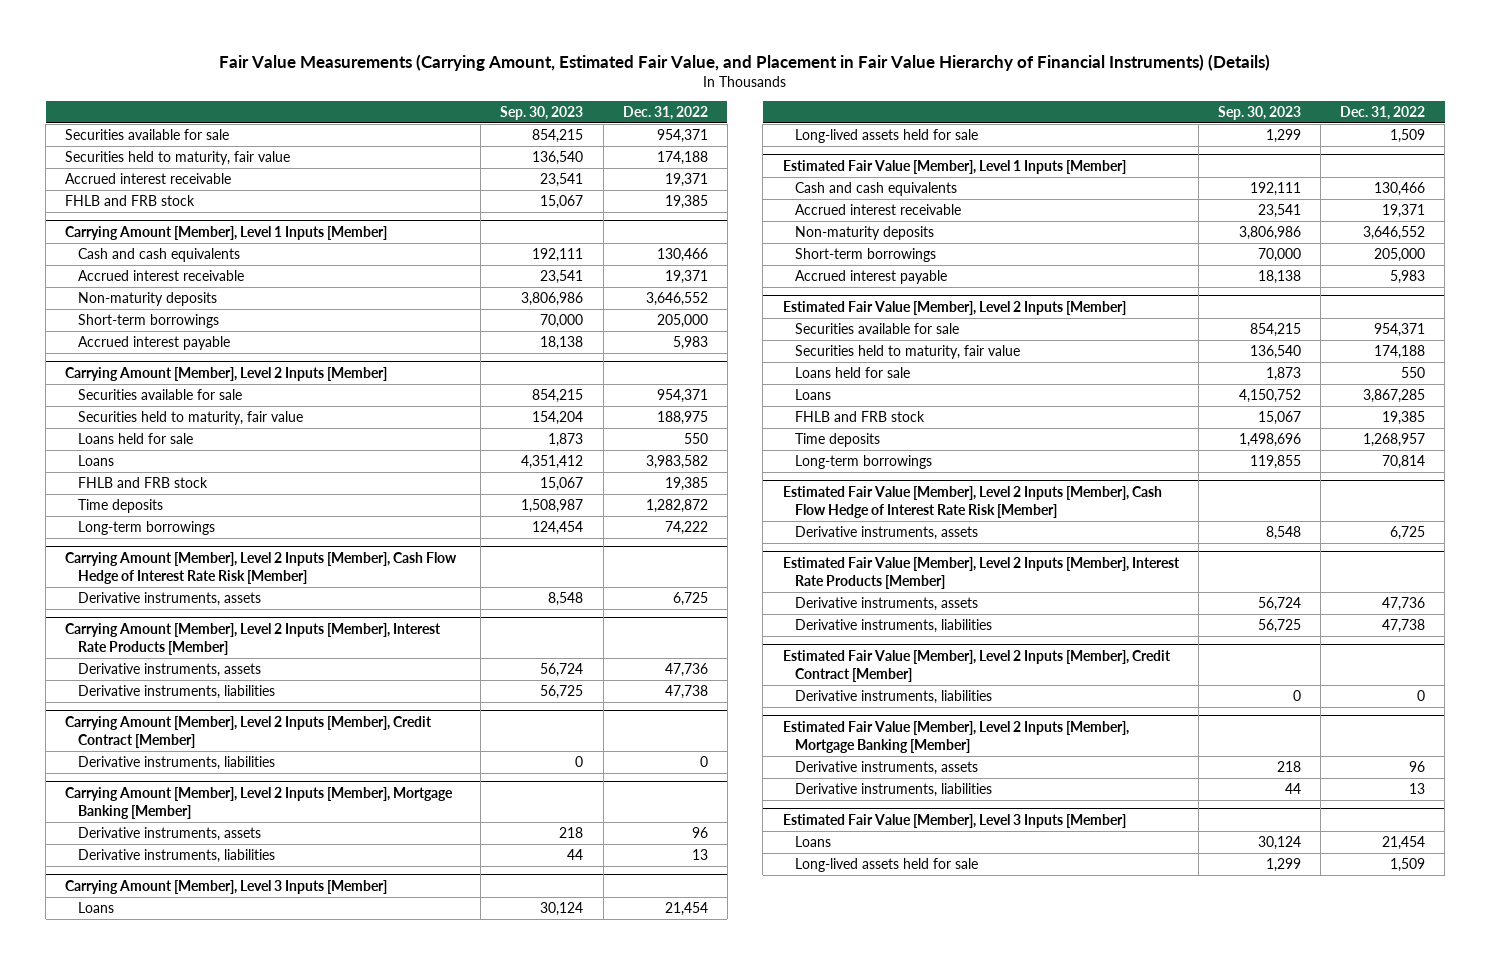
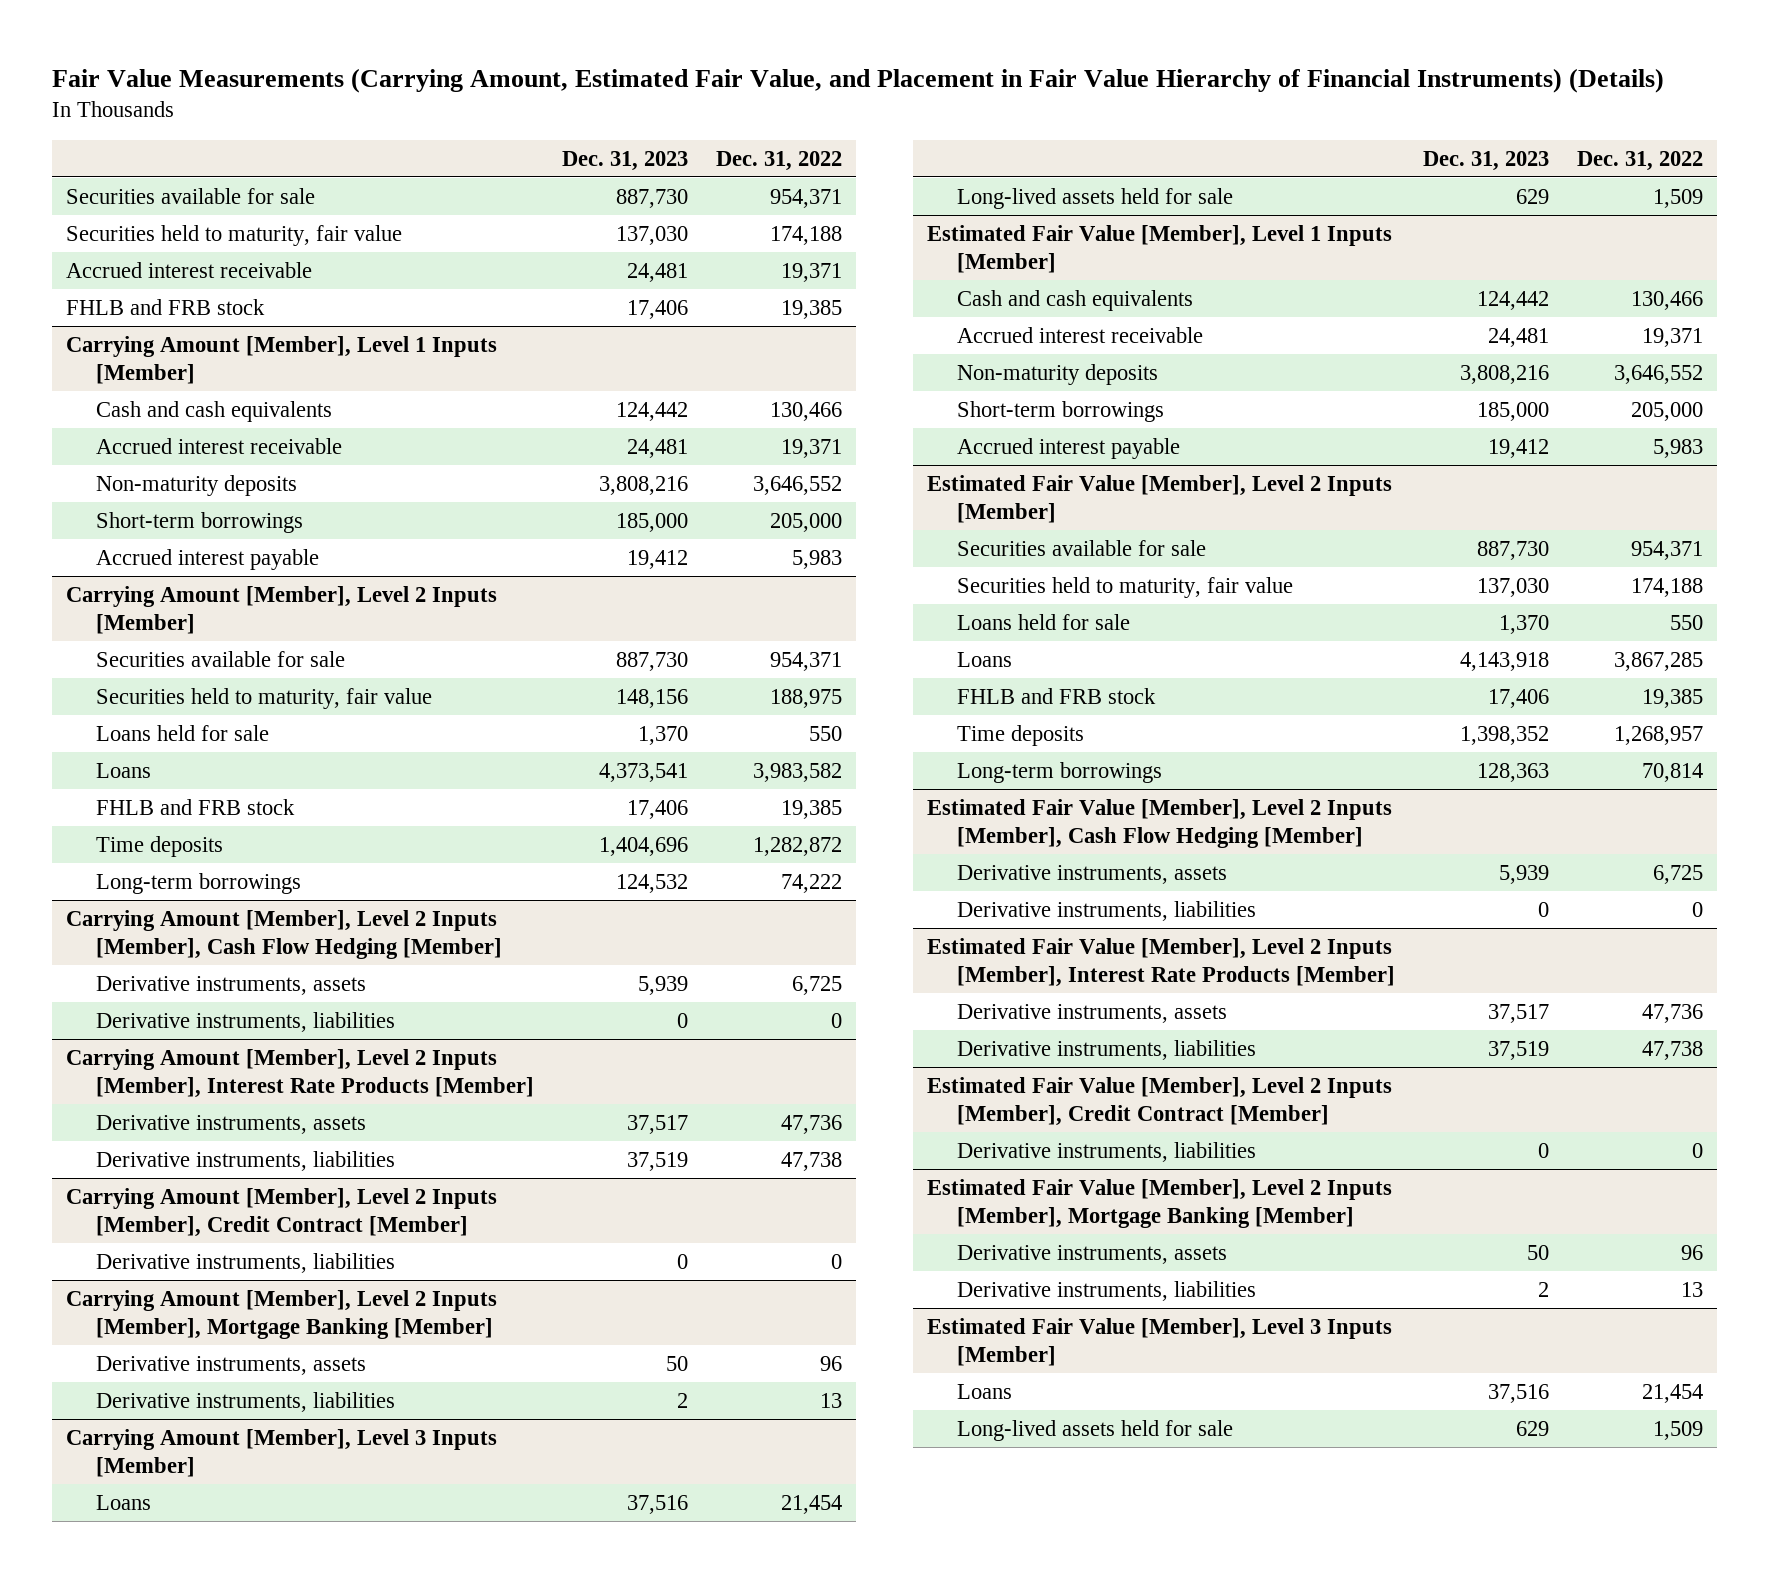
- | Sep. 30, 2023 | Dec. 31, 2022
+ | Dec. 31, 2023 | Dec. 31, 2022
- Carrying Amount [Member], Level 2 Inputs [Member], Cash Flow Hedge of Interest Rate Risk [Member]
+ Carrying Amount [Member], Level 2 Inputs [Member], Cash Flow Hedging [Member]
+ Derivative instruments, liabilities | 0 | 0
- Estimated Fair Value [Member], Level 2 Inputs [Member], Cash Flow Hedge of Interest Rate Risk [Member]
+ Estimated Fair Value [Member], Level 2 Inputs [Member], Cash Flow Hedging [Member]
+ Derivative instruments, liabilities | 0 | 0

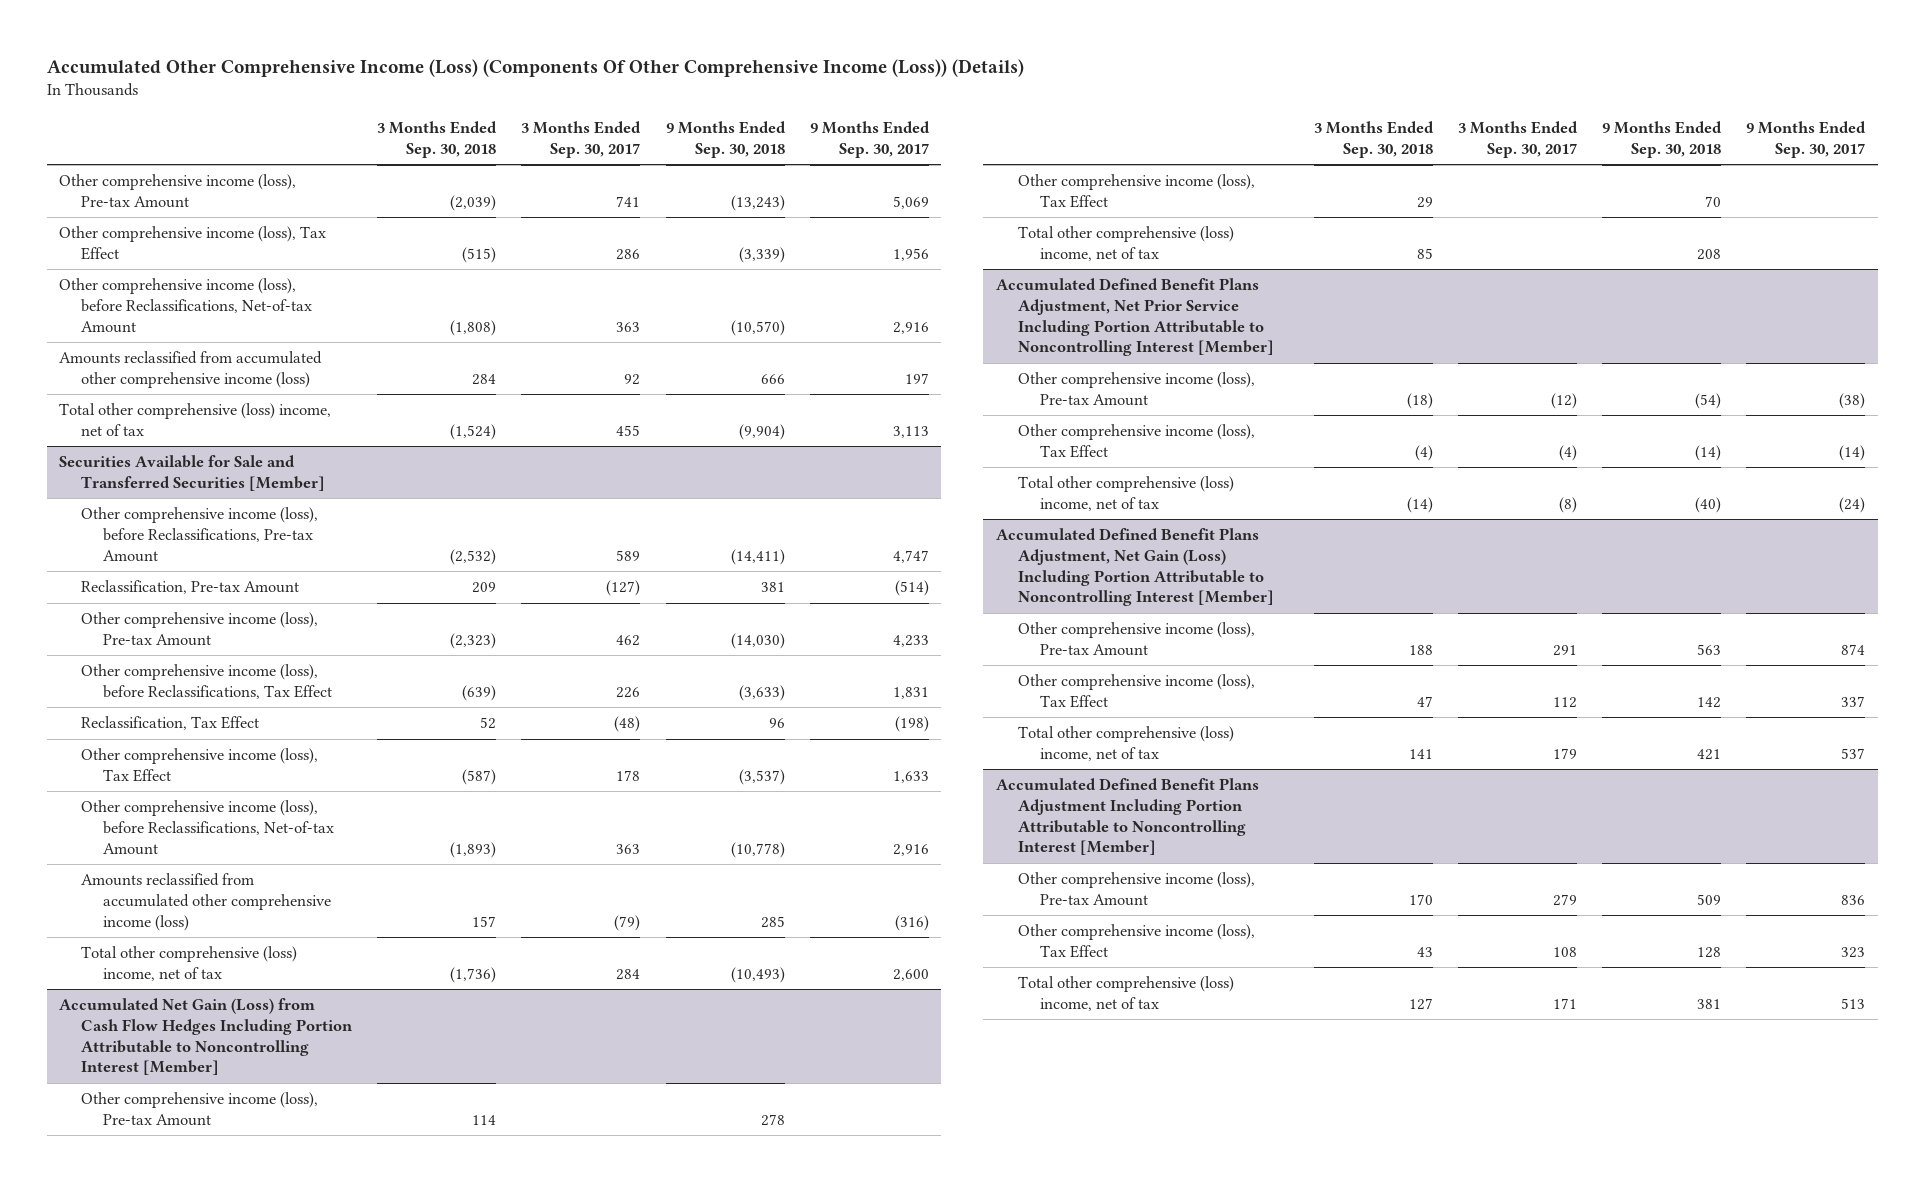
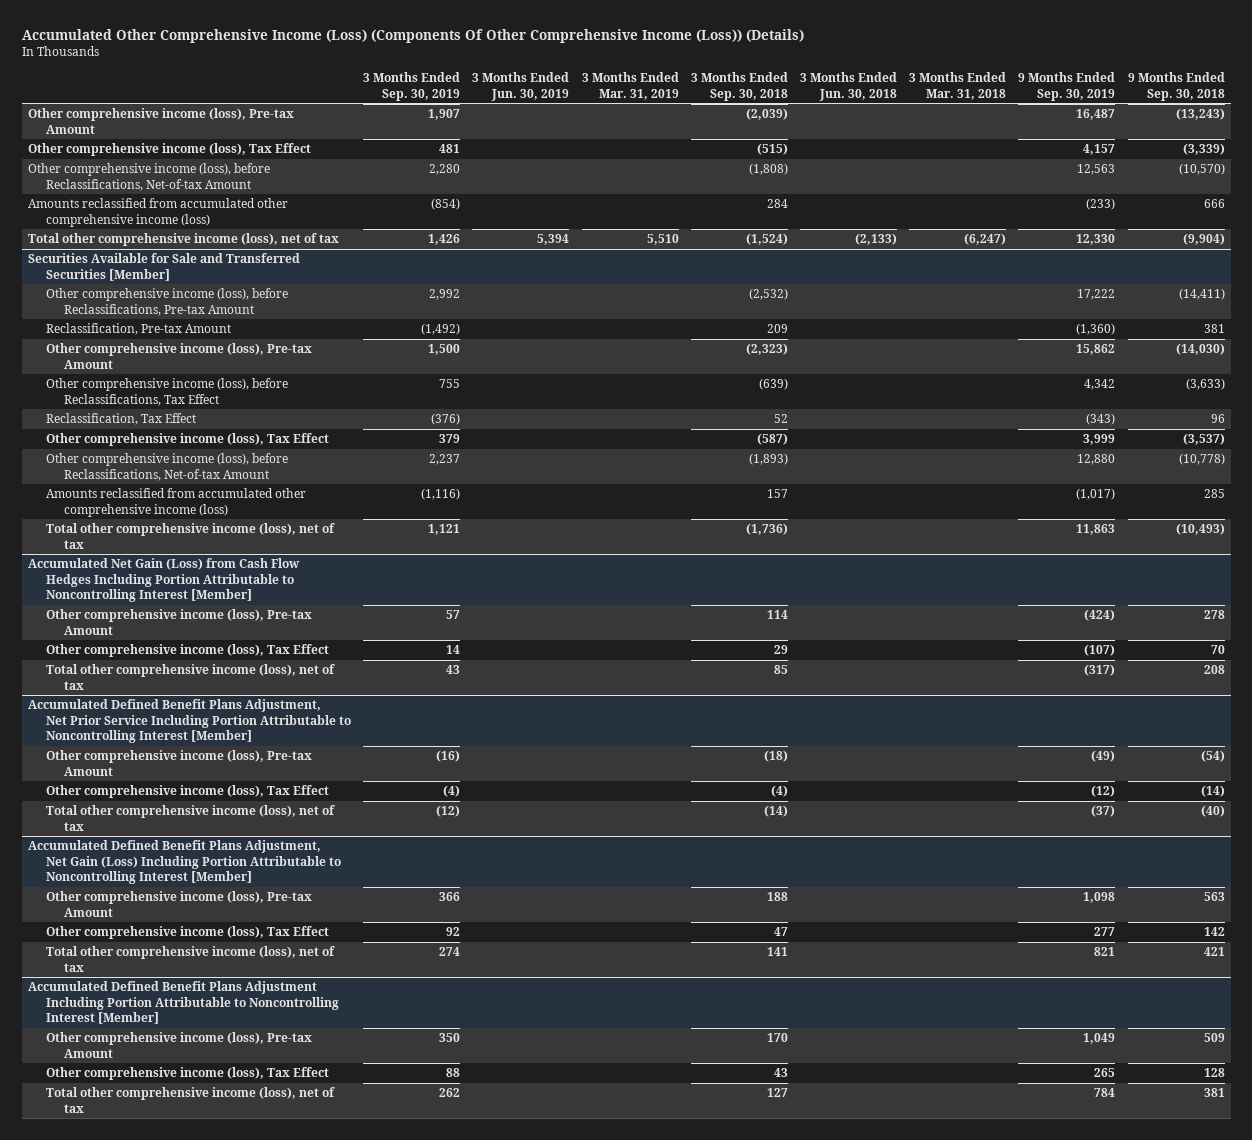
- | 3 Months Ended Sep. 30, 2018 | 3 Months Ended Sep. 30, 2017 | 9 Months Ended Sep. 30, 2018 | 9 Months Ended Sep. 30, 2017
+ | 3 Months Ended Sep. 30, 2019 | 3 Months Ended Jun. 30, 2019 | 3 Months Ended Mar. 31, 2019 | 3 Months Ended Sep. 30, 2018 | 3 Months Ended Jun. 30, 2018 | 3 Months Ended Mar. 31, 2018 | 9 Months Ended Sep. 30, 2019 | 9 Months Ended Sep. 30, 2018
- Total other comprehensive (loss) income, net of tax | (1,524) | 455 | (9,904) | 3,113
+ Total other comprehensive income (loss), net of tax | 1,426 | 5,394 | 5,510 | (1,524) | (2,133) | (6,247) | 12,330 | (9,904)
@ Securities Available for Sale and Transferred Securities [Member]
- Total other comprehensive (loss) income, net of tax | (1,736) | 284 | (10,493) | 2,600
+ Total other comprehensive income (loss), net of tax | 1,121 | | | (1,736) | | | 11,863 | (10,493)
@ Accumulated Net Gain (Loss) from Cash Flow Hedges Including Portion Attributable to Noncontrolling Interest [Member]
- Total other comprehensive (loss) income, net of tax | 85 | | 208 |
+ Total other comprehensive income (loss), net of tax | 43 | | | 85 | | | (317) | 208
@ Accumulated Defined Benefit Plans Adjustment, Net Prior Service Including Portion Attributable to Noncontrolling Interest [Member]
- Total other comprehensive (loss) income, net of tax | (14) | (8) | (40) | (24)
+ Total other comprehensive income (loss), net of tax | (12) | | | (14) | | | (37) | (40)
@ Accumulated Defined Benefit Plans Adjustment, Net Gain (Loss) Including Portion Attributable to Noncontrolling Interest [Member]
- Total other comprehensive (loss) income, net of tax | 141 | 179 | 421 | 537
+ Total other comprehensive income (loss), net of tax | 274 | | | 141 | | | 821 | 421
@ Accumulated Defined Benefit Plans Adjustment Including Portion Attributable to Noncontrolling Interest [Member]
- Total other comprehensive (loss) income, net of tax | 127 | 171 | 381 | 513
+ Total other comprehensive income (loss), net of tax | 262 | | | 127 | | | 784 | 381

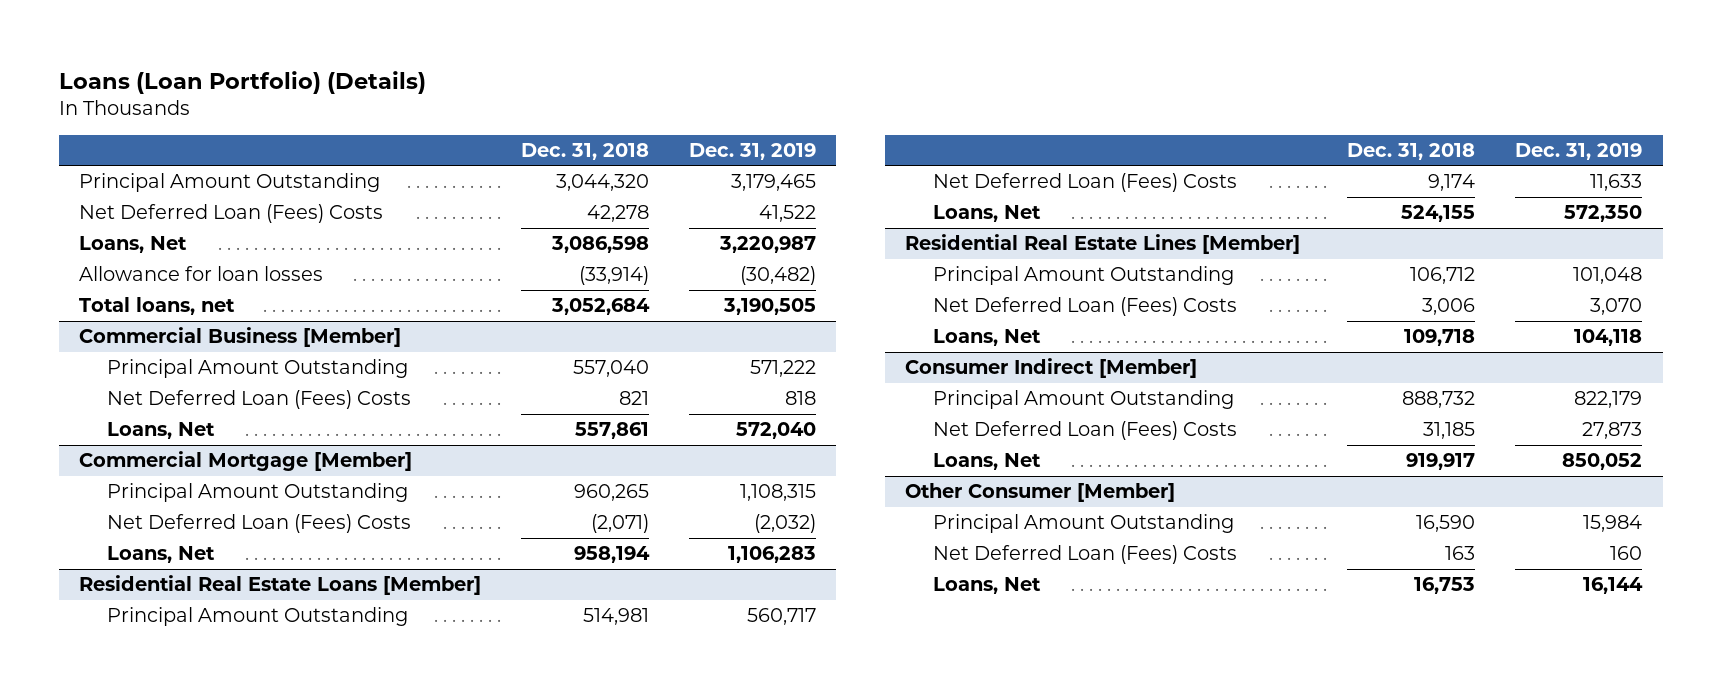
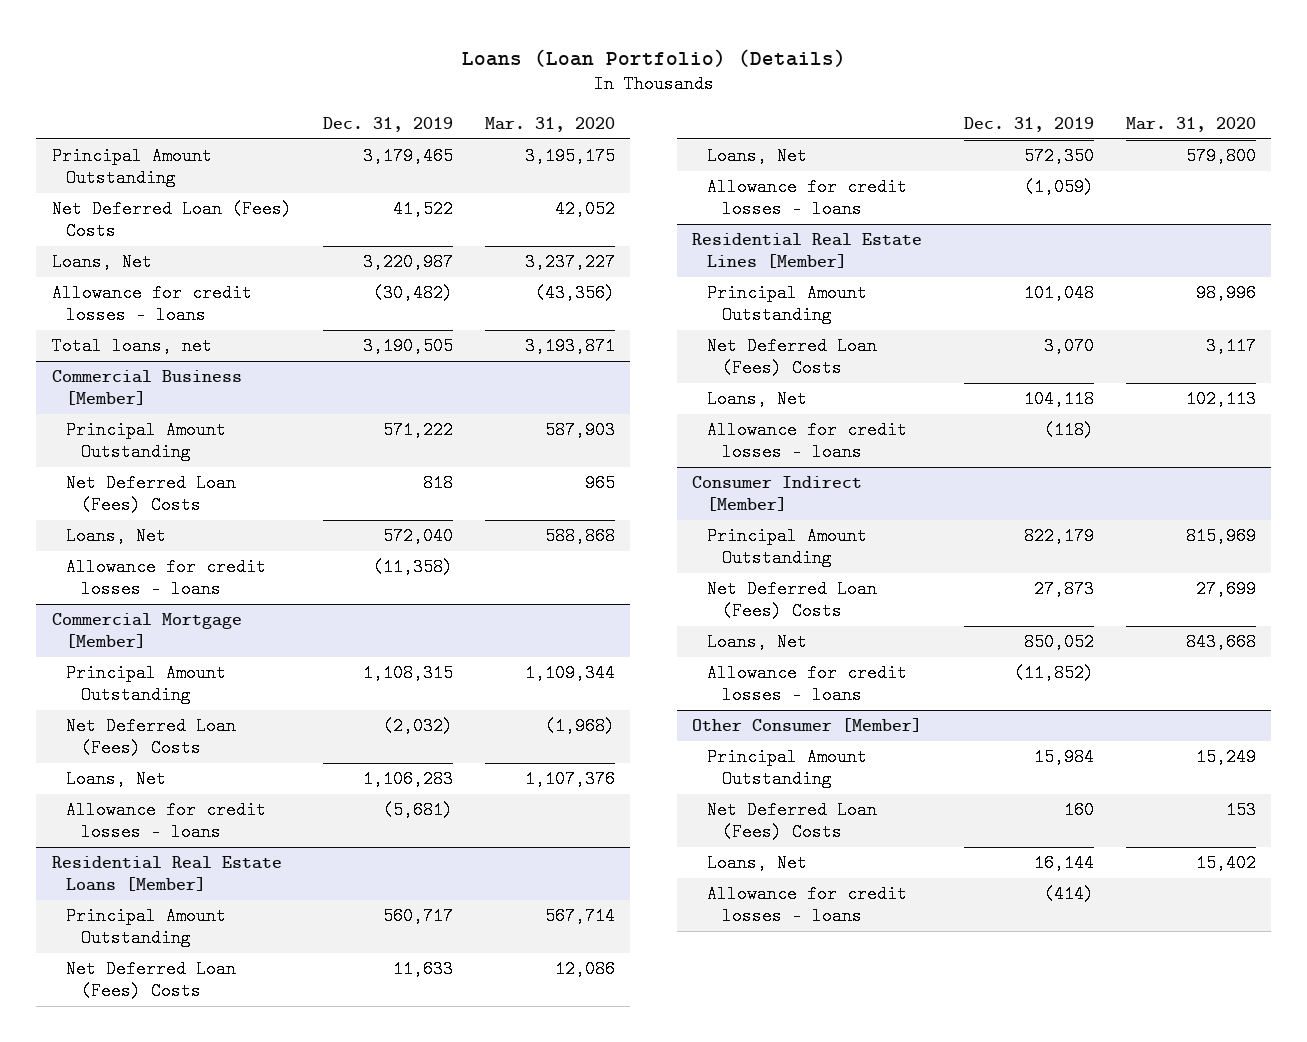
- | Dec. 31, 2018 | Dec. 31, 2019
+ | Dec. 31, 2019 | Mar. 31, 2020
- Allowance for loan losses | (33,914) | (30,482)
+ Allowance for credit losses - loans | (30,482) | (43,356)
@ Commercial Business [Member]
+ Allowance for credit losses - loans | (11,358) |
@ Commercial Mortgage [Member]
+ Allowance for credit losses - loans | (5,681) |
@ Residential Real Estate Loans [Member]
+ Allowance for credit losses - loans | (1,059) |
@ Residential Real Estate Lines [Member]
+ Allowance for credit losses - loans | (118) |
@ Consumer Indirect [Member]
+ Allowance for credit losses - loans | (11,852) |
@ Other Consumer [Member]
+ Allowance for credit losses - loans | (414) |

